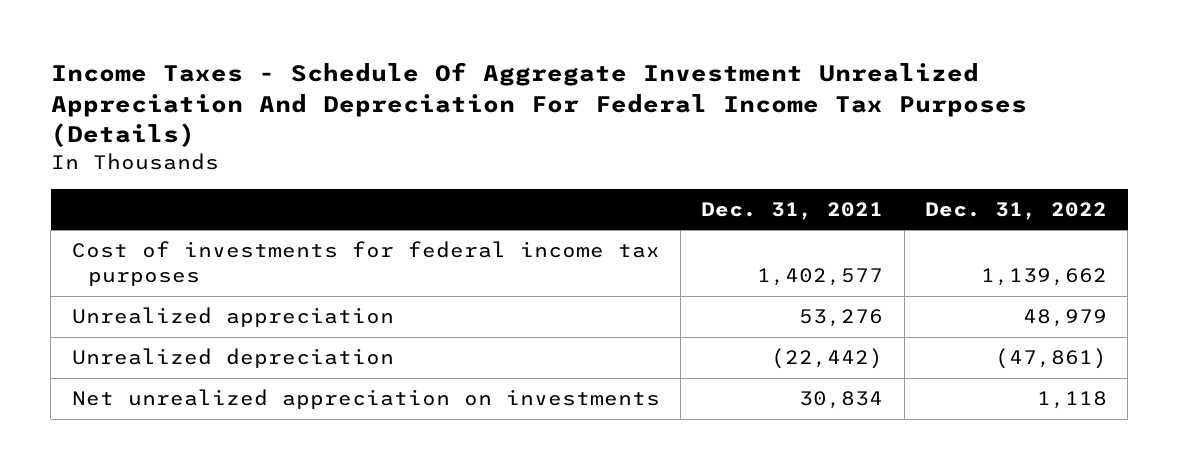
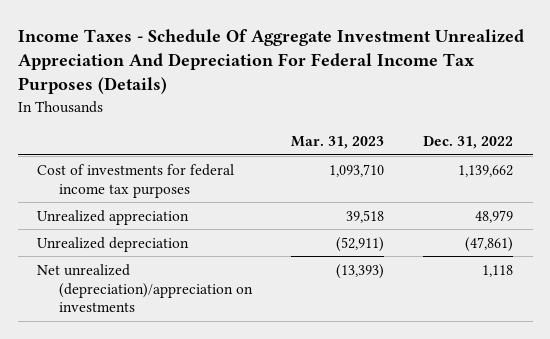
- | Dec. 31, 2021 | Dec. 31, 2022
+ | Mar. 31, 2023 | Dec. 31, 2022
- Net unrealized appreciation on investments | 30,834 | 1,118
+ Net unrealized (depreciation)/appreciation on investments | (13,393) | 1,118

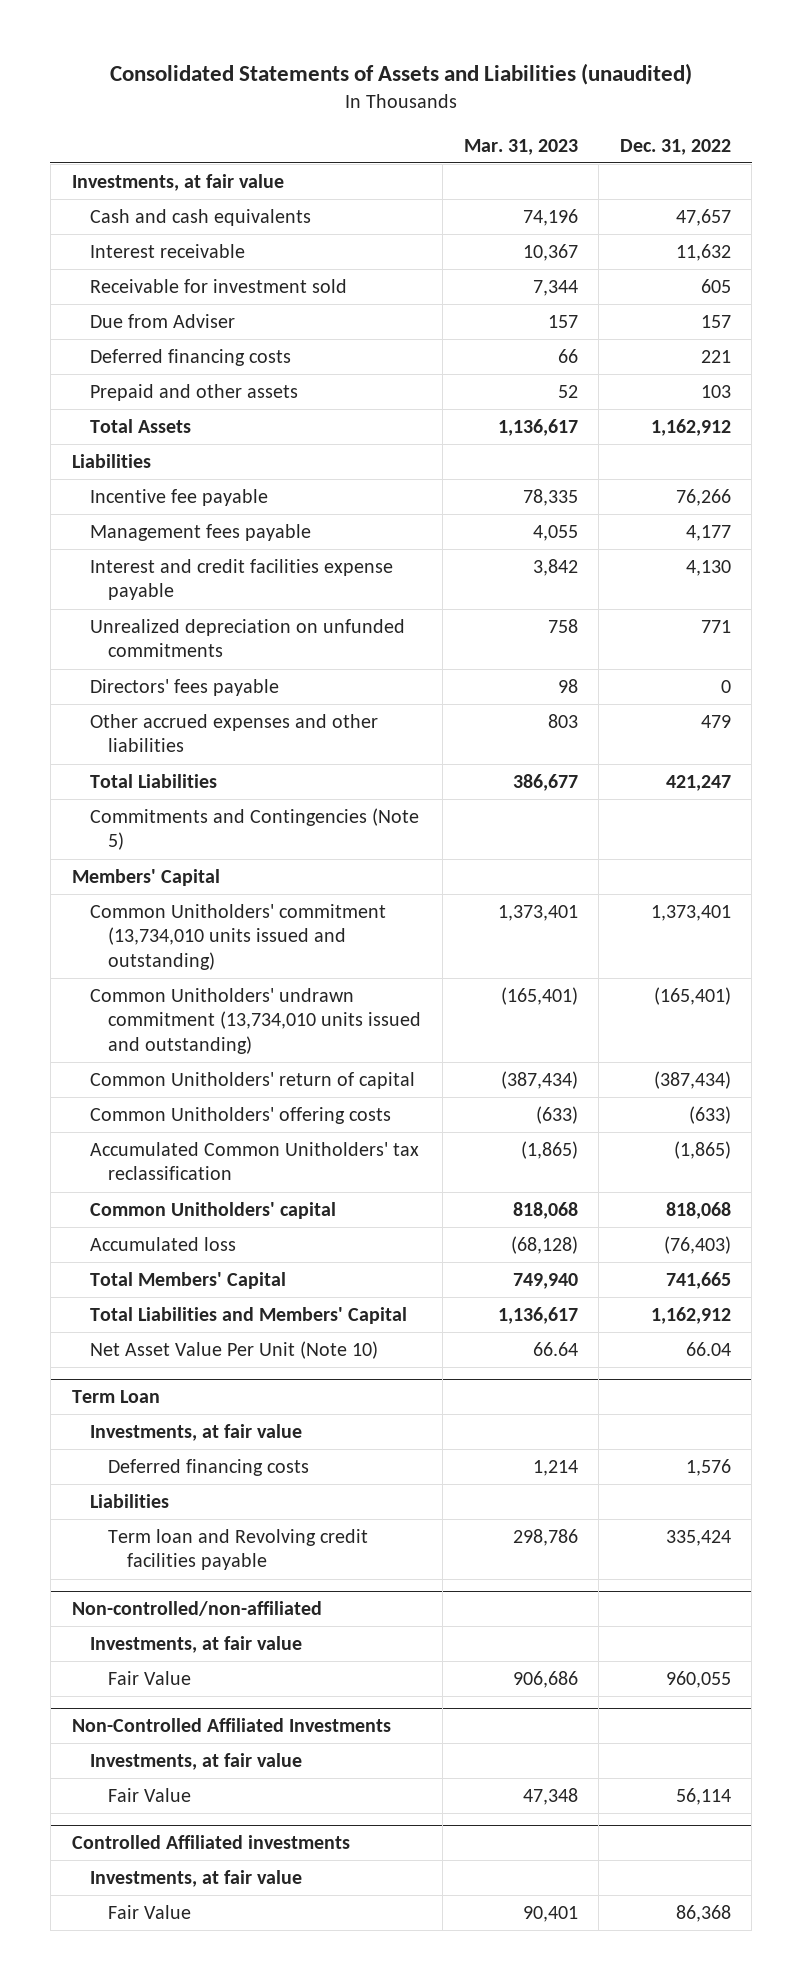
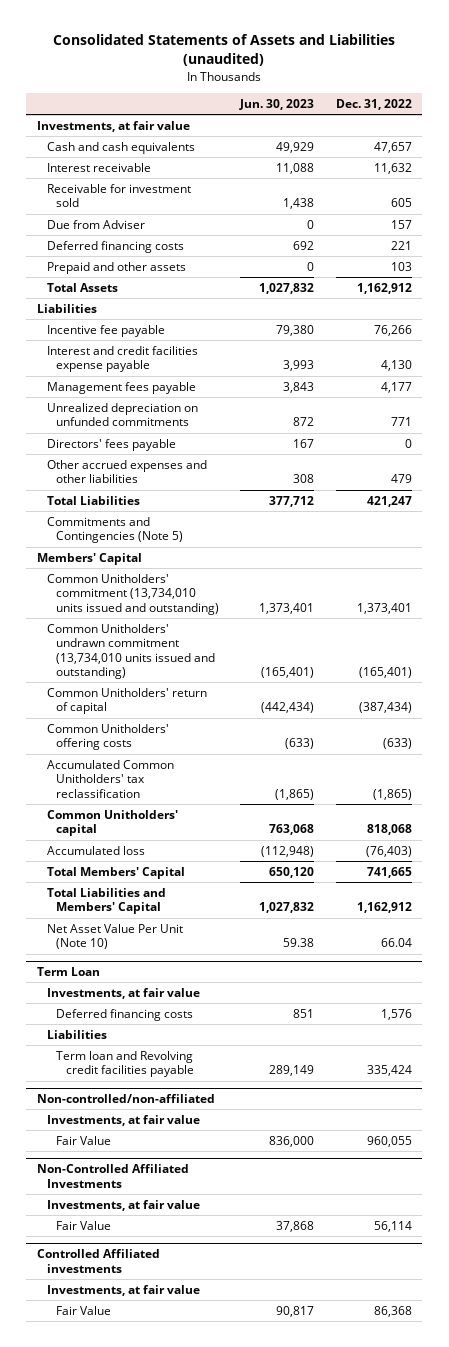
- | Mar. 31, 2023 | Dec. 31, 2022
+ | Jun. 30, 2023 | Dec. 31, 2022
moved down: Management fees payable | 3,843 | 4,177

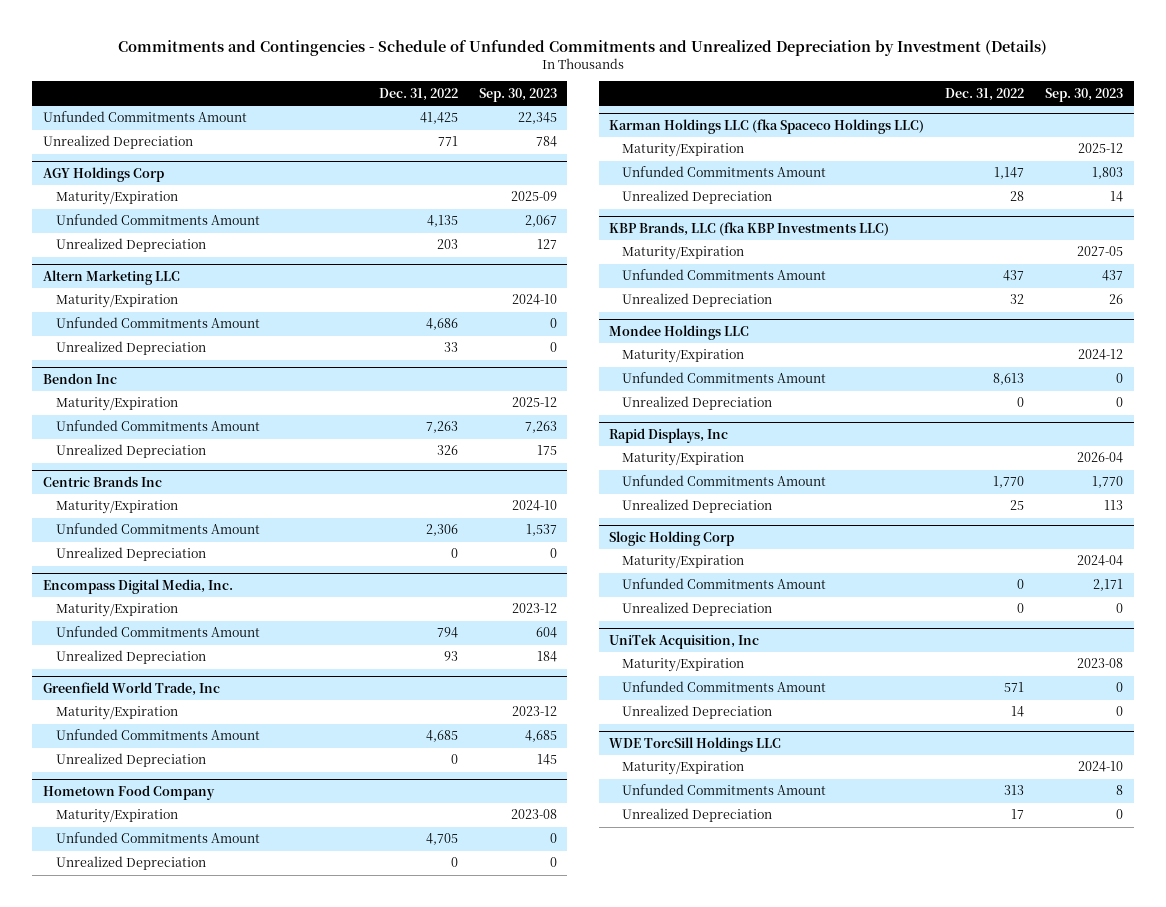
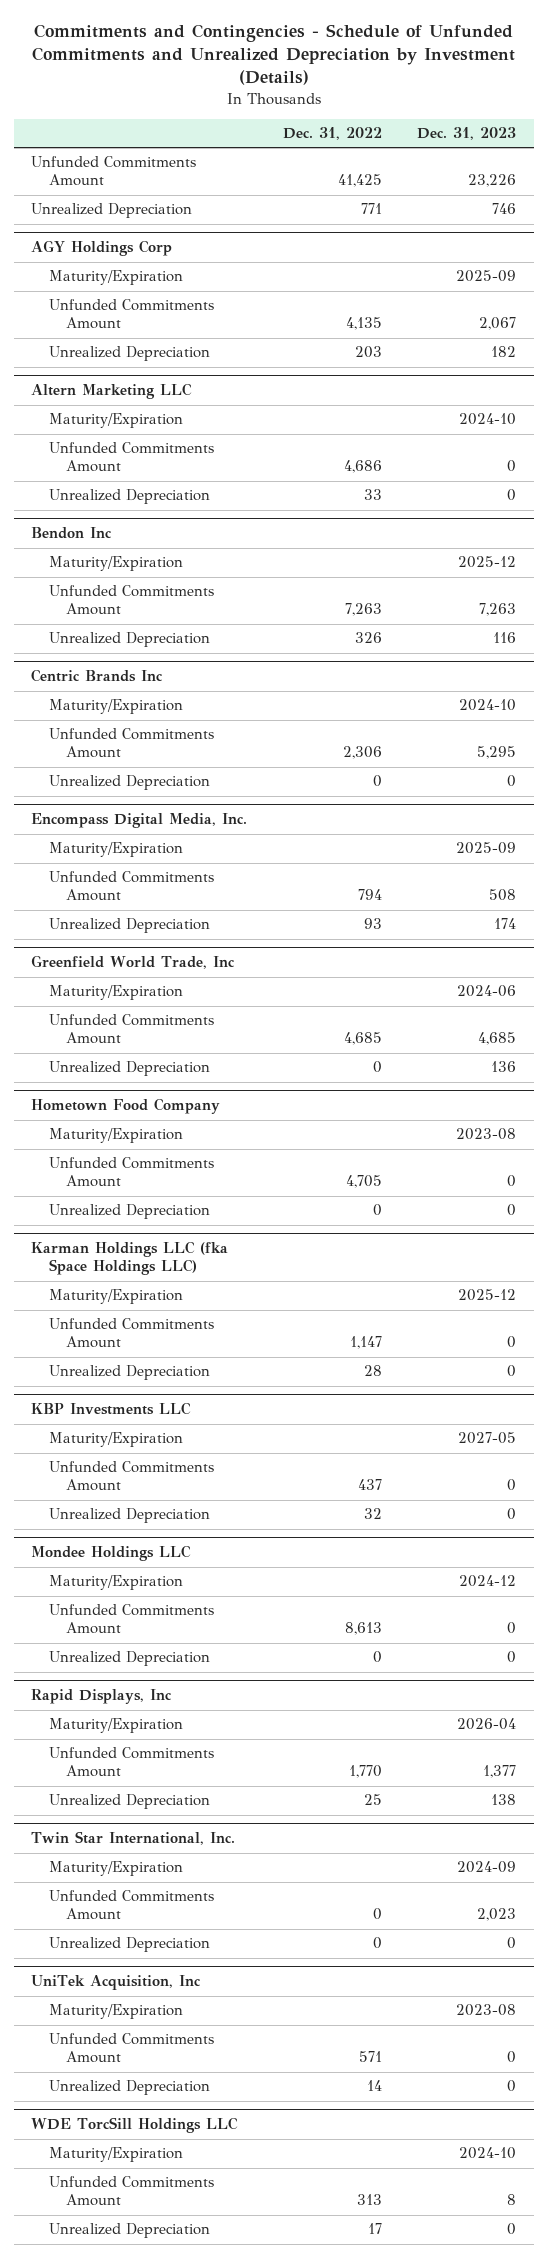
- | Dec. 31, 2022 | Sep. 30, 2023
+ | Dec. 31, 2022 | Dec. 31, 2023
- Karman Holdings LLC (fka Spaceco Holdings LLC)
+ Karman Holdings LLC (fka Space Holdings LLC)
- KBP Brands, LLC (fka KBP Investments LLC)
+ KBP Investments LLC
- Slogic Holding Corp
+ Twin Star International, Inc.

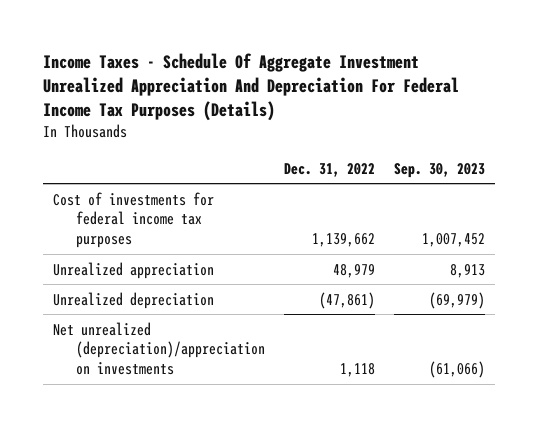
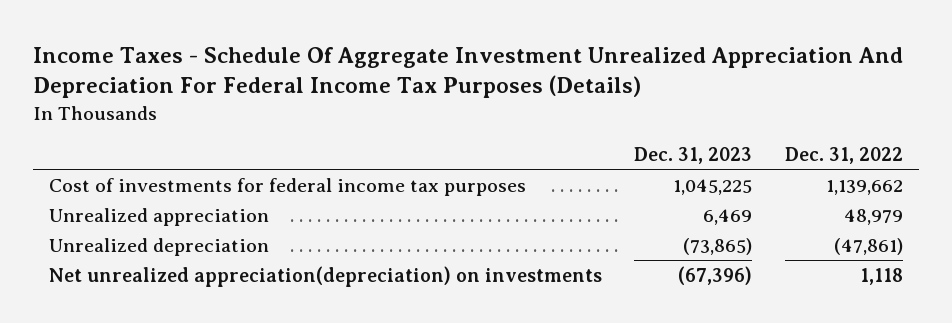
- | Dec. 31, 2022 | Sep. 30, 2023
+ | Dec. 31, 2023 | Dec. 31, 2022
- Net unrealized (depreciation)/appreciation on investments | 1,118 | (61,066)
+ Net unrealized appreciation(depreciation) on investments | (67,396) | 1,118

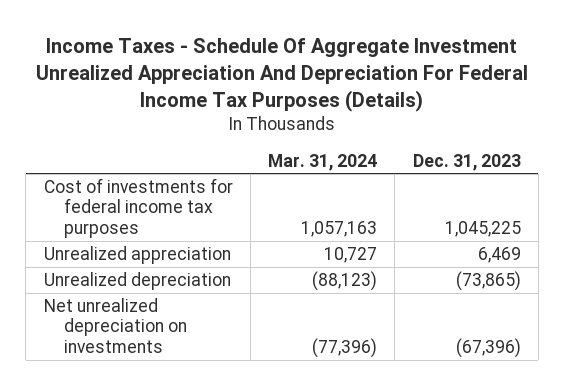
- | Dec. 31, 2023 | Dec. 31, 2022
+ | Mar. 31, 2024 | Dec. 31, 2023
- Net unrealized appreciation(depreciation) on investments | (67,396) | 1,118
+ Net unrealized depreciation on investments | (77,396) | (67,396)

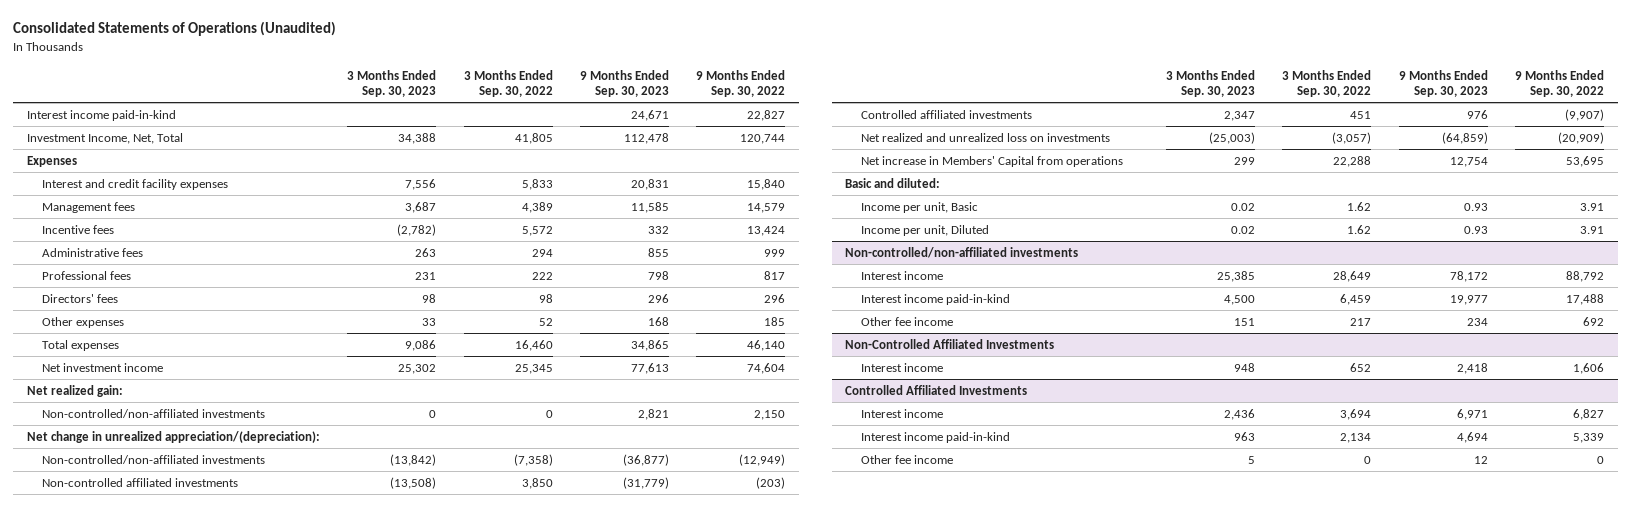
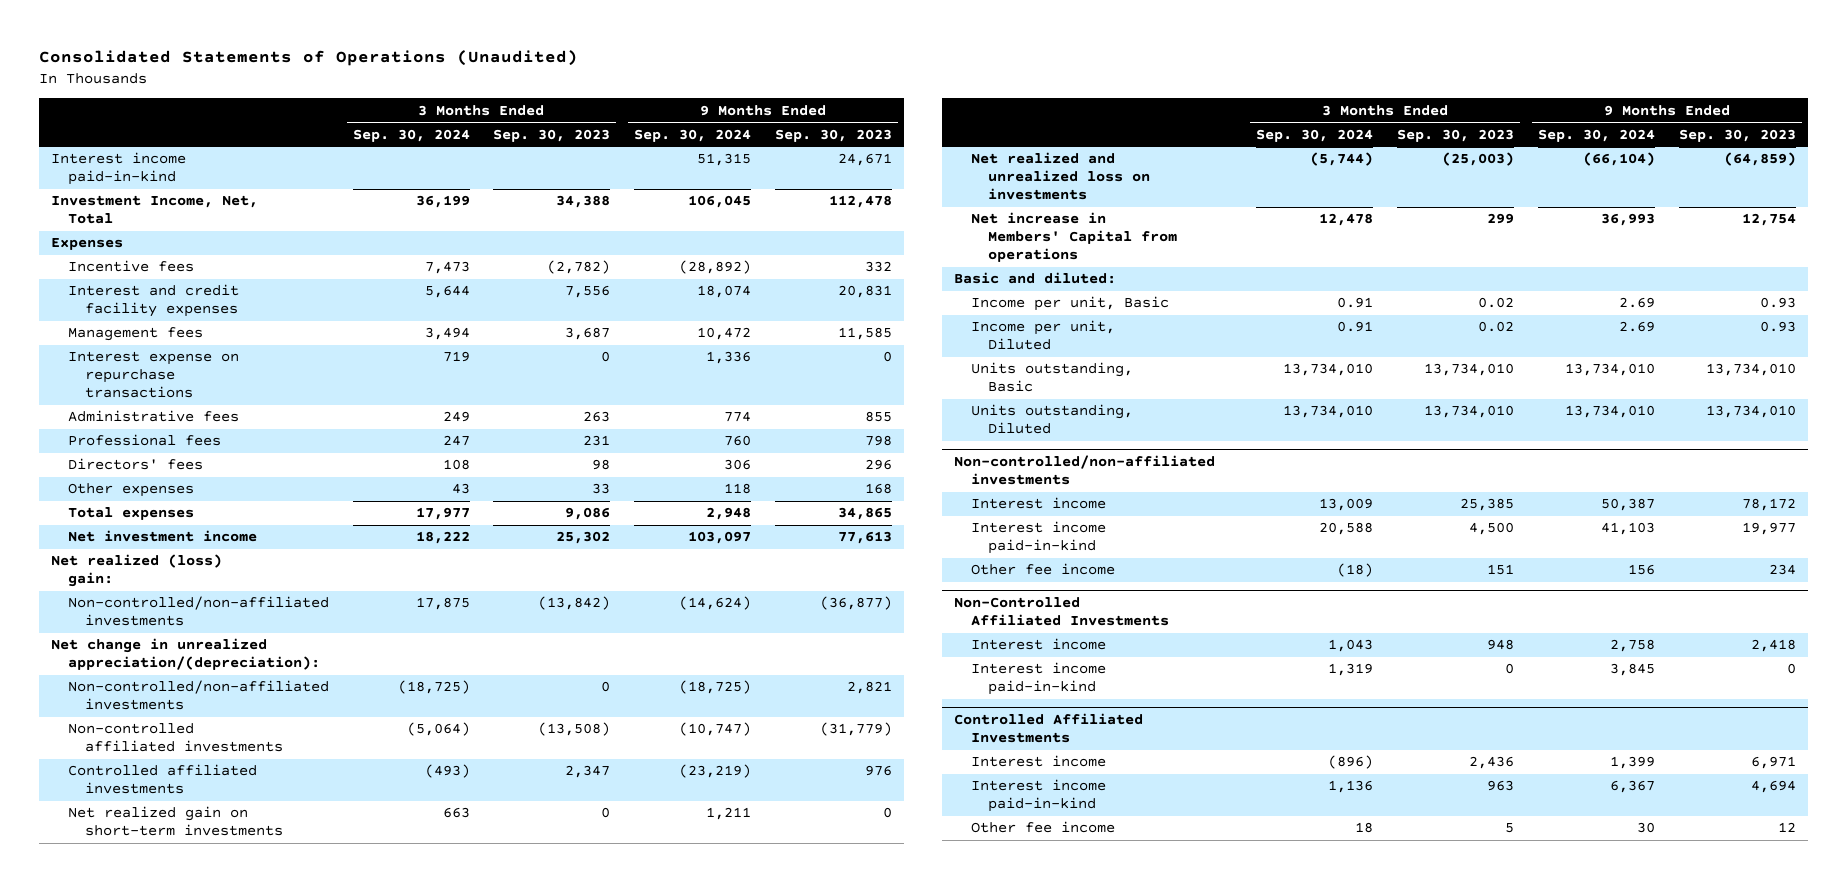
- | 3 Months Ended Sep. 30, 2023 | 3 Months Ended Sep. 30, 2022 | 9 Months Ended Sep. 30, 2023 | 9 Months Ended Sep. 30, 2022
+ | 3 Months Ended Sep. 30, 2024 | 3 Months Ended Sep. 30, 2023 | 9 Months Ended Sep. 30, 2024 | 9 Months Ended Sep. 30, 2023
moved up: Incentive fees | 7,473 | (2,782) | (28,892) | 332
+ Interest expense on repurchase transactions | 719 | 0 | 1,336 | 0
- Net realized gain:
+ Net realized (loss) gain:
moved down: Net change in unrealized appreciation/(depreciation):
moved down: Non-controlled/non-affiliated investments | (18,725) | 0 | (18,725) | 2,821
+ Net realized gain on short-term investments | 663 | 0 | 1,211 | 0
+ Units outstanding, Basic | 13,734,010 | 13,734,010 | 13,734,010 | 13,734,010
+ Units outstanding, Diluted | 13,734,010 | 13,734,010 | 13,734,010 | 13,734,010
@ Non-Controlled Affiliated Investments
+ Interest income paid-in-kind | 1,319 | 0 | 3,845 | 0

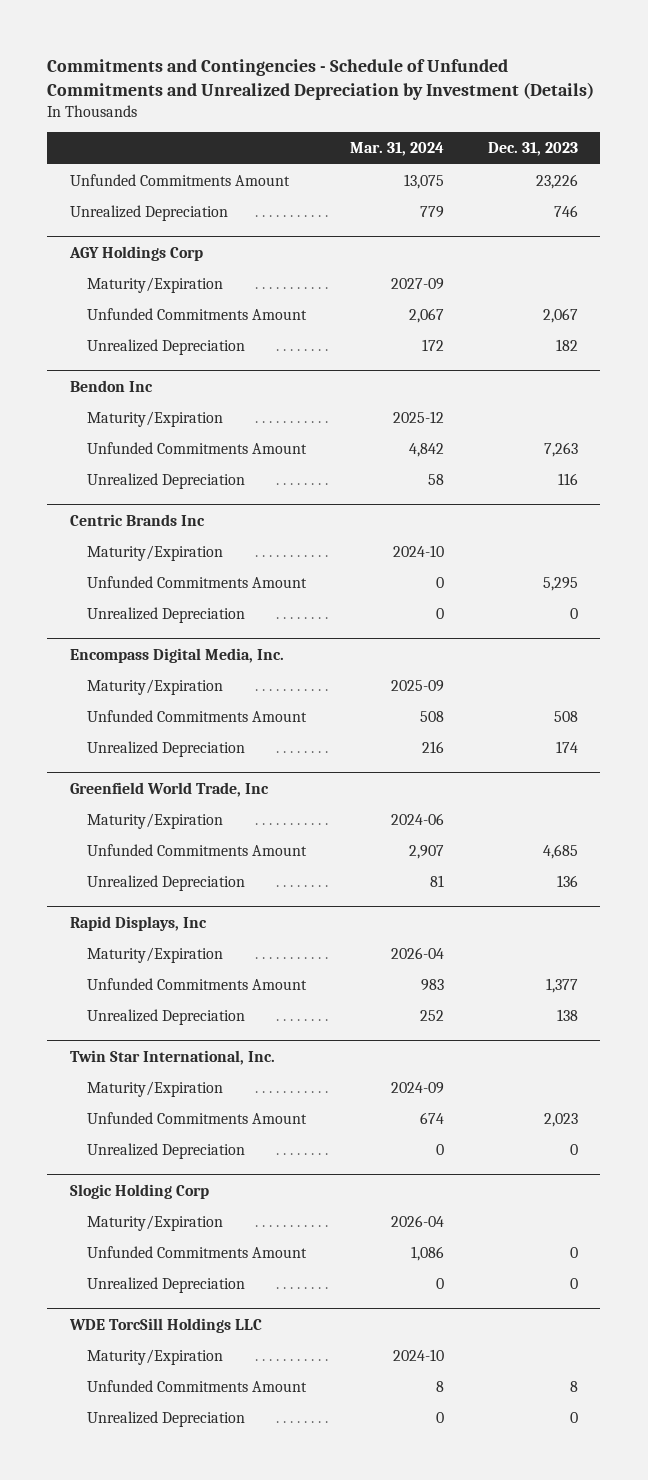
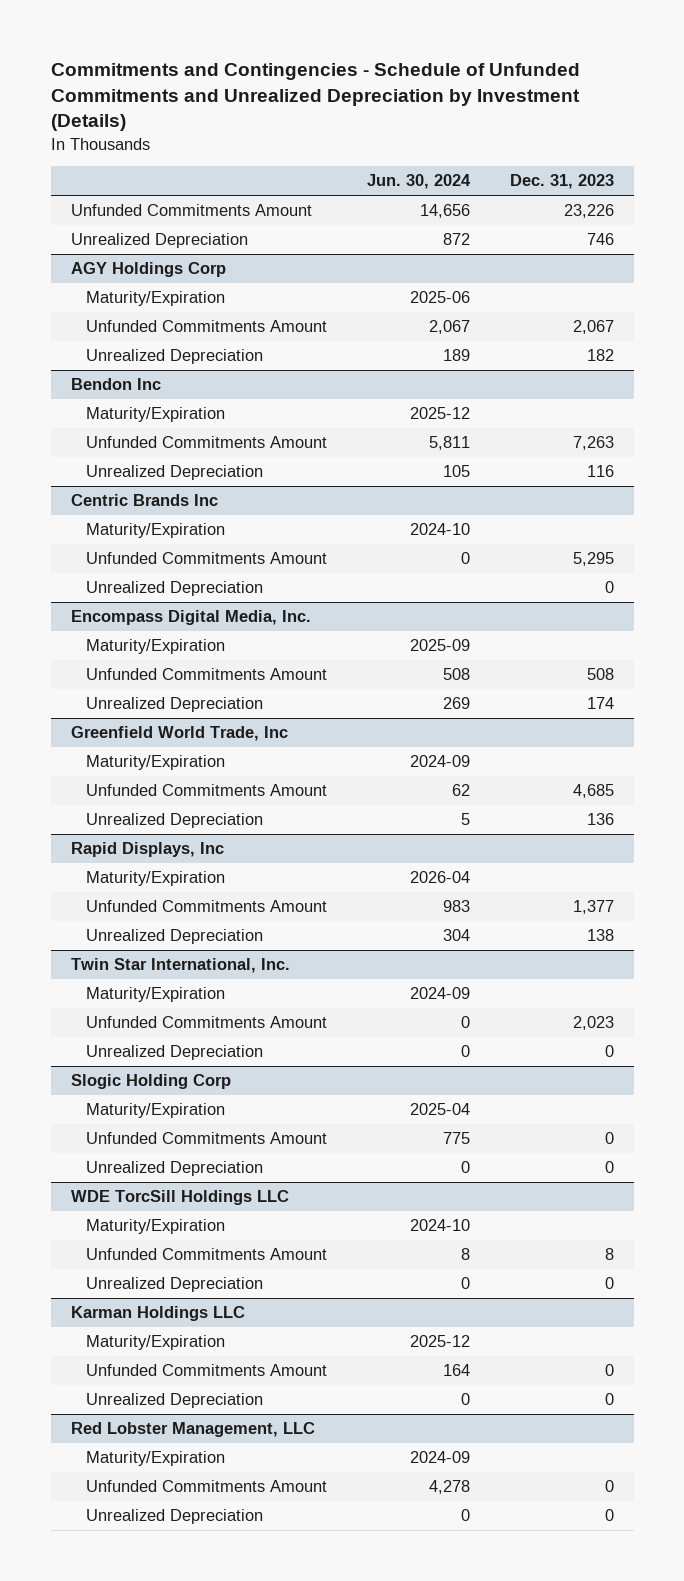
- | Mar. 31, 2024 | Dec. 31, 2023
+ | Jun. 30, 2024 | Dec. 31, 2023
+ Karman Holdings LLC
+ Maturity/Expiration | 2025-12 |
+ Unfunded Commitments Amount | 164 | 0
+ Unrealized Depreciation | 0 | 0
+ Red Lobster Management, LLC
+ Maturity/Expiration | 2024-09 |
+ Unfunded Commitments Amount | 4,278 | 0
+ Unrealized Depreciation | 0 | 0

